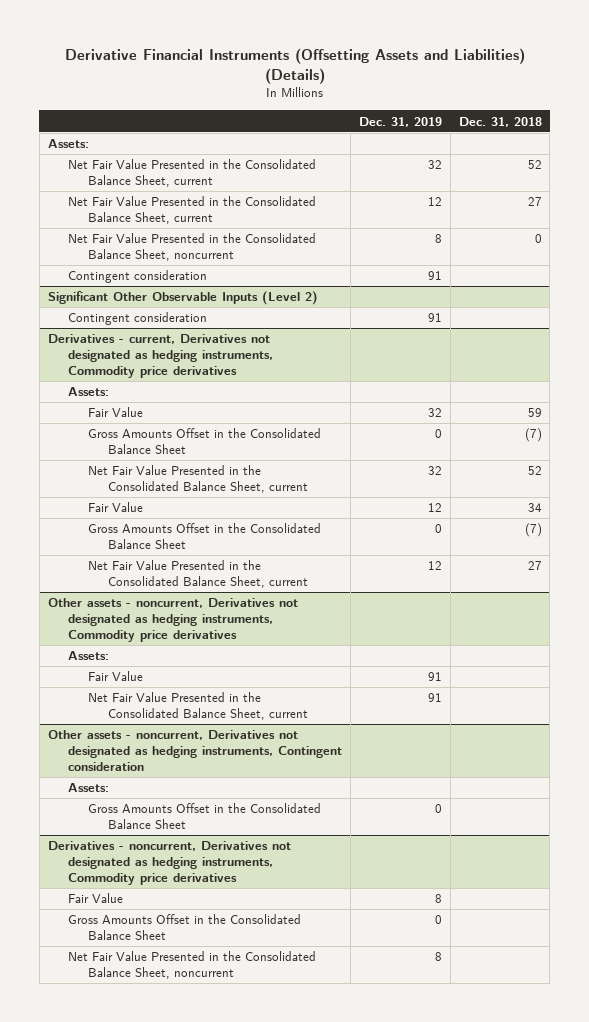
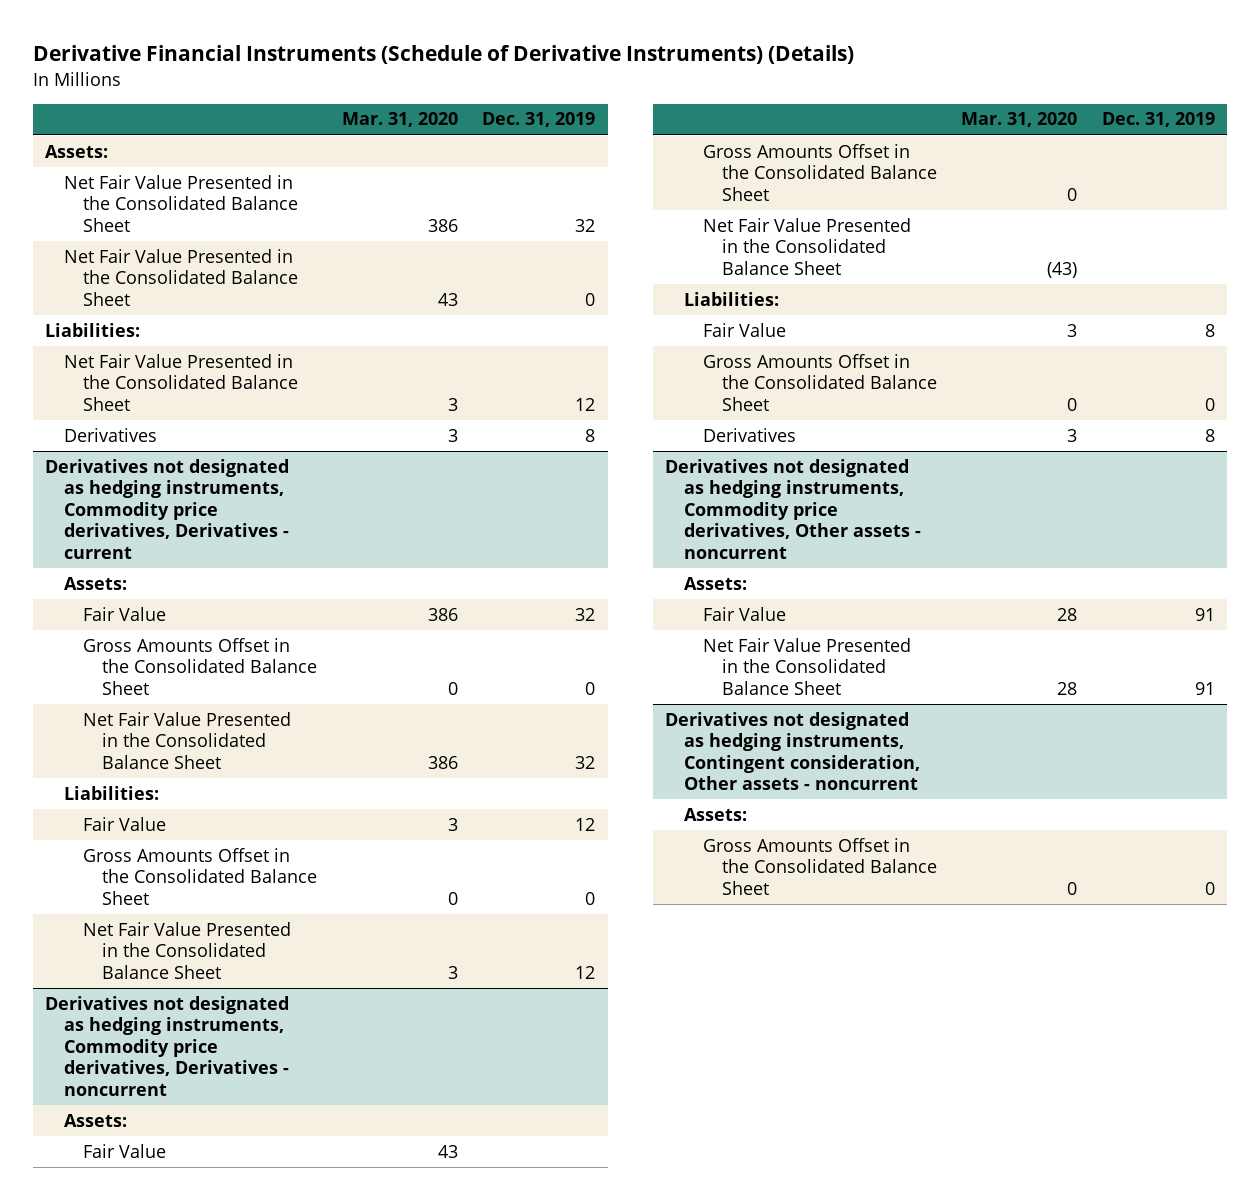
- Derivative Financial Instruments (Offsetting Assets and Liabilities) (Details)
+ Derivative Financial Instruments (Schedule of Derivative Instruments) (Details)
- | Dec. 31, 2019 | Dec. 31, 2018
+ | Mar. 31, 2020 | Dec. 31, 2019
- Net Fair Value Presented in the Consolidated Balance Sheet, current | 32 | 52
- Net Fair Value Presented in the Consolidated Balance Sheet, current | 12 | 27
- Net Fair Value Presented in the Consolidated Balance Sheet, noncurrent | 8 | 0
- Contingent consideration | 91 |
- Significant Other Observable Inputs (Level 2)
- Contingent consideration | 91 |
- Derivatives - current, Derivatives not designated as hedging instruments, Commodity price derivatives
+ Net Fair Value Presented in the Consolidated Balance Sheet | 386 | 32
+ Net Fair Value Presented in the Consolidated Balance Sheet | 43 | 0
+ Liabilities:
+ Net Fair Value Presented in the Consolidated Balance Sheet | 3 | 12
+ Derivatives | 3 | 8
+ Derivatives not designated as hedging instruments, Commodity price derivatives, Derivatives - current
- Net Fair Value Presented in the Consolidated Balance Sheet, current | 32 | 52
+ Net Fair Value Presented in the Consolidated Balance Sheet | 386 | 32
+ Liabilities:
- Net Fair Value Presented in the Consolidated Balance Sheet, current | 12 | 27
- Other assets - noncurrent, Derivatives not designated as hedging instruments, Commodity price derivatives
+ Net Fair Value Presented in the Consolidated Balance Sheet | 3 | 12
+ Derivatives not designated as hedging instruments, Commodity price derivatives, Derivatives - noncurrent
+ Fair Value | 43 |
+ Gross Amounts Offset in the Consolidated Balance Sheet | 0 |
+ Net Fair Value Presented in the Consolidated Balance Sheet | (43) |
+ Liabilities:
+ Fair Value | 3 | 8
+ Gross Amounts Offset in the Consolidated Balance Sheet | 0 | 0
+ Derivatives | 3 | 8
+ Derivatives not designated as hedging instruments, Commodity price derivatives, Other assets - noncurrent
+ Assets:
- Net Fair Value Presented in the Consolidated Balance Sheet, current | 91 |
- Other assets - noncurrent, Derivatives not designated as hedging instruments, Contingent consideration
+ Net Fair Value Presented in the Consolidated Balance Sheet | 28 | 91
+ Derivatives not designated as hedging instruments, Contingent consideration, Other assets - noncurrent
- Derivatives - noncurrent, Derivatives not designated as hedging instruments, Commodity price derivatives
- Fair Value | 8 |
- Gross Amounts Offset in the Consolidated Balance Sheet | 0 |
- Net Fair Value Presented in the Consolidated Balance Sheet, noncurrent | 8 |

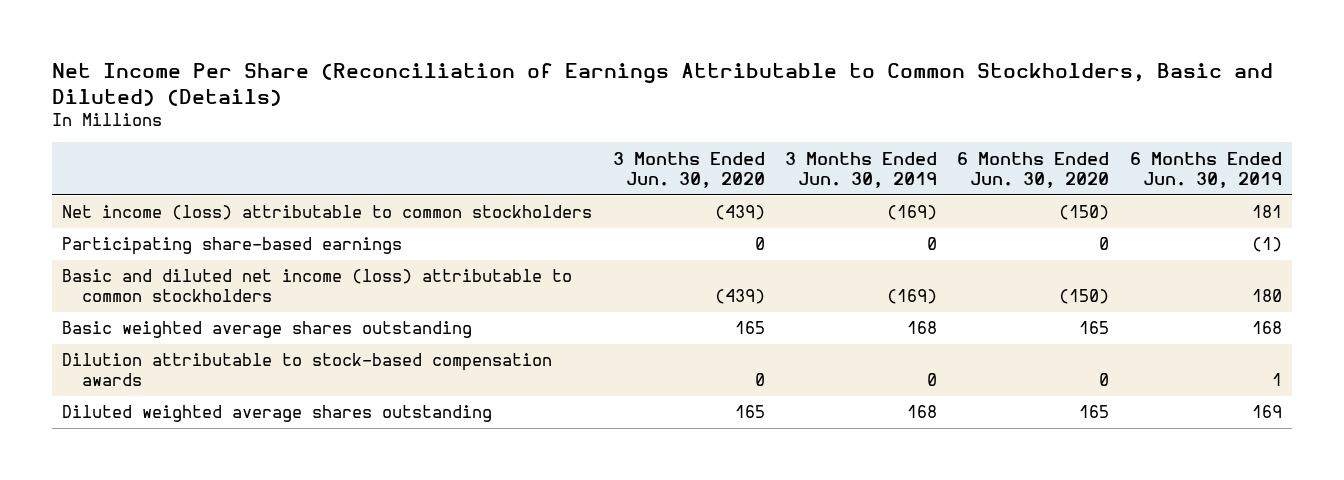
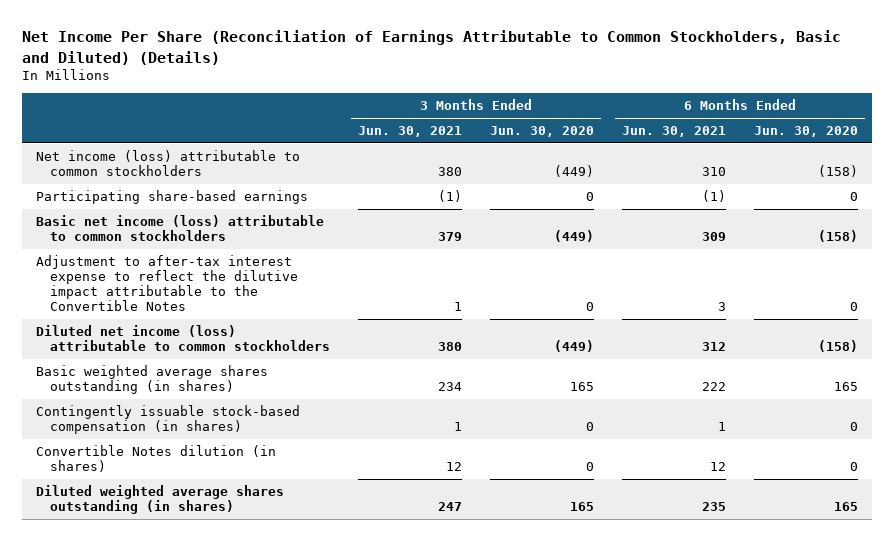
- | 3 Months Ended Jun. 30, 2020 | 3 Months Ended Jun. 30, 2019 | 6 Months Ended Jun. 30, 2020 | 6 Months Ended Jun. 30, 2019
+ | 3 Months Ended Jun. 30, 2021 | 3 Months Ended Jun. 30, 2020 | 6 Months Ended Jun. 30, 2021 | 6 Months Ended Jun. 30, 2020
- Net income (loss) attributable to common stockholders | (439) | (169) | (150) | 181
+ Net income (loss) attributable to common stockholders | 380 | (449) | 310 | (158)
- Basic and diluted net income (loss) attributable to common stockholders | (439) | (169) | (150) | 180
- Basic weighted average shares outstanding | 165 | 168 | 165 | 168
- Dilution attributable to stock-based compensation awards | 0 | 0 | 0 | 1
- Diluted weighted average shares outstanding | 165 | 168 | 165 | 169
+ Basic net income (loss) attributable to common stockholders | 379 | (449) | 309 | (158)
+ Adjustment to after-tax interest expense to reflect the dilutive impact attributable to the Convertible Notes | 1 | 0 | 3 | 0
+ Diluted net income (loss) attributable to common stockholders | 380 | (449) | 312 | (158)
+ Basic weighted average shares outstanding (in shares) | 234 | 165 | 222 | 165
+ Contingently issuable stock-based compensation (in shares) | 1 | 0 | 1 | 0
+ Convertible Notes dilution (in shares) | 12 | 0 | 12 | 0
+ Diluted weighted average shares outstanding (in shares) | 247 | 165 | 235 | 165

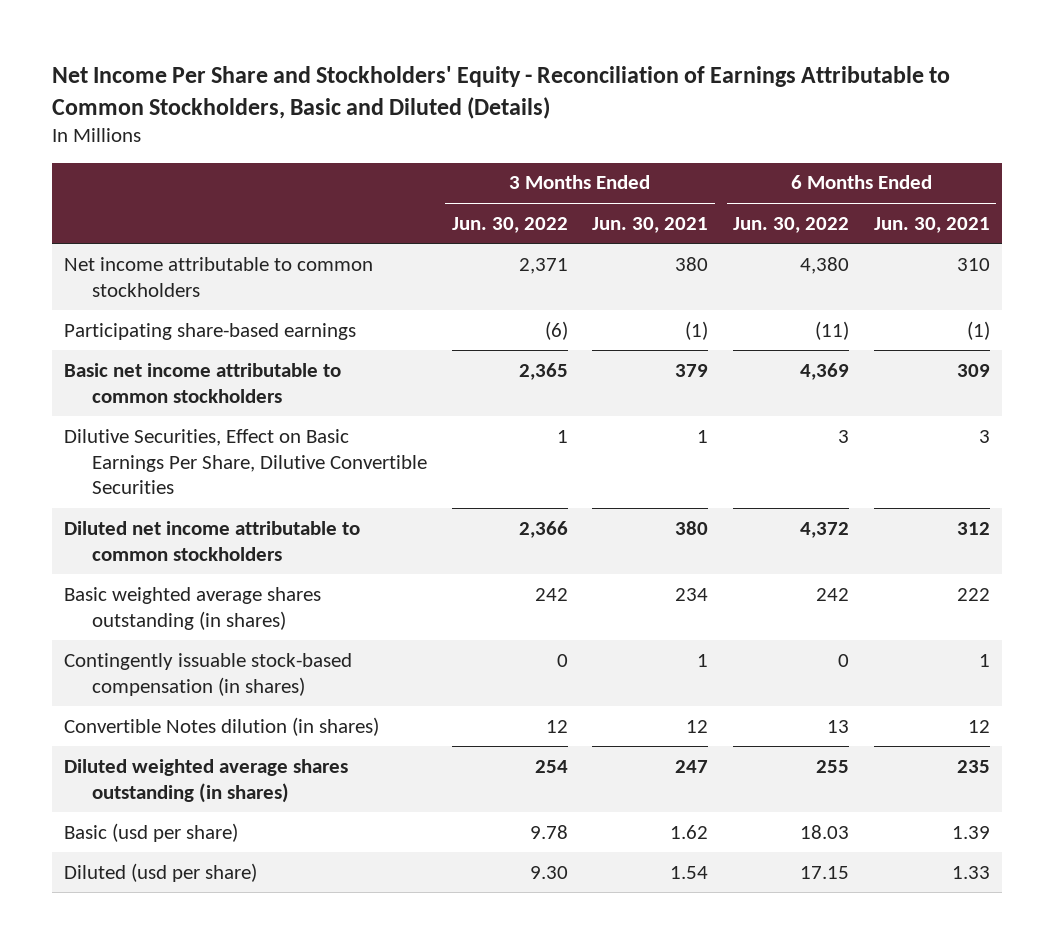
- Net Income Per Share (Reconciliation of Earnings Attributable to Common Stockholders, Basic and Diluted) (Details)
+ Net Income Per Share and Stockholders' Equity - Reconciliation of Earnings Attributable to Common Stockholders, Basic and Diluted (Details)
- | 3 Months Ended Jun. 30, 2021 | 3 Months Ended Jun. 30, 2020 | 6 Months Ended Jun. 30, 2021 | 6 Months Ended Jun. 30, 2020
+ | 3 Months Ended Jun. 30, 2022 | 3 Months Ended Jun. 30, 2021 | 6 Months Ended Jun. 30, 2022 | 6 Months Ended Jun. 30, 2021
- Net income (loss) attributable to common stockholders | 380 | (449) | 310 | (158)
+ Net income attributable to common stockholders | 2,371 | 380 | 4,380 | 310
- Basic net income (loss) attributable to common stockholders | 379 | (449) | 309 | (158)
- Adjustment to after-tax interest expense to reflect the dilutive impact attributable to the Convertible Notes | 1 | 0 | 3 | 0
- Diluted net income (loss) attributable to common stockholders | 380 | (449) | 312 | (158)
+ Basic net income attributable to common stockholders | 2,365 | 379 | 4,369 | 309
+ Dilutive Securities, Effect on Basic Earnings Per Share, Dilutive Convertible Securities | 1 | 1 | 3 | 3
+ Diluted net income attributable to common stockholders | 2,366 | 380 | 4,372 | 312
+ Basic (usd per share) | 9.78 | 1.62 | 18.03 | 1.39
+ Diluted (usd per share) | 9.30 | 1.54 | 17.15 | 1.33

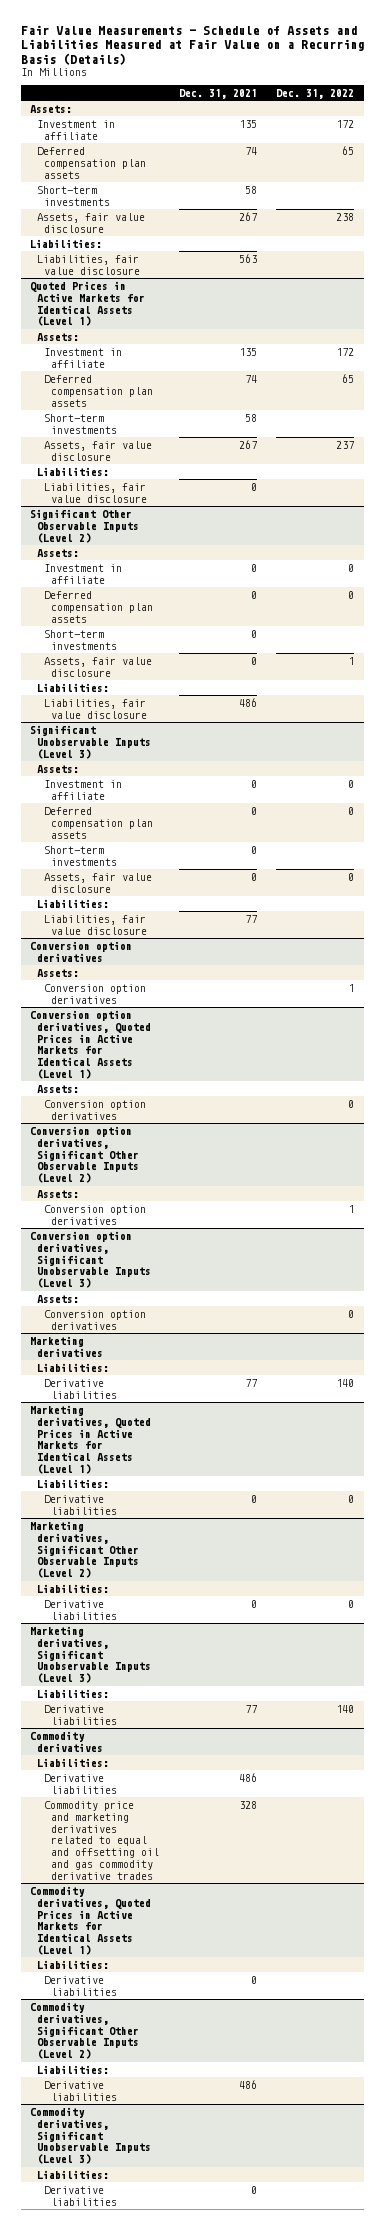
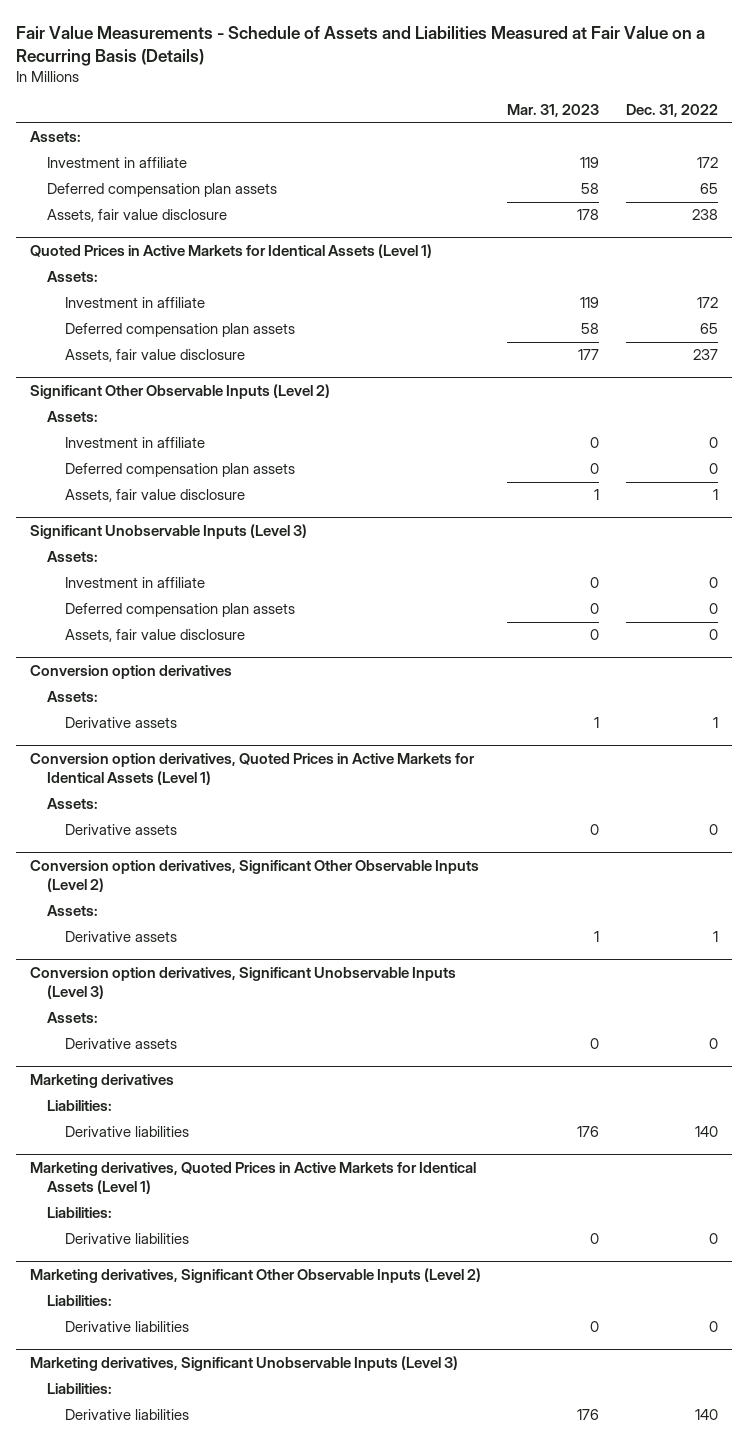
- | Dec. 31, 2021 | Dec. 31, 2022
+ | Mar. 31, 2023 | Dec. 31, 2022
- Short-term investments | 58 |
- Liabilities:
- Liabilities, fair value disclosure | 563 |
@ Quoted Prices in Active Markets for Identical Assets (Level 1)
- Short-term investments | 58 |
- Liabilities:
- Liabilities, fair value disclosure | 0 |
@ Significant Other Observable Inputs (Level 2)
- Short-term investments | 0 |
- Liabilities:
- Liabilities, fair value disclosure | 486 |
@ Significant Unobservable Inputs (Level 3)
- Short-term investments | 0 |
- Liabilities:
- Liabilities, fair value disclosure | 77 |
@ Conversion option derivatives
- Conversion option derivatives | | 1
+ Derivative assets | 1 | 1
@ Conversion option derivatives, Quoted Prices in Active Markets for Identical Assets (Level 1)
- Conversion option derivatives | | 0
+ Derivative assets | 0 | 0
@ Conversion option derivatives, Significant Other Observable Inputs (Level 2)
- Conversion option derivatives | | 1
+ Derivative assets | 1 | 1
@ Conversion option derivatives, Significant Unobservable Inputs (Level 3)
- Conversion option derivatives | | 0
+ Derivative assets | 0 | 0
- Commodity derivatives
- Liabilities:
- Derivative liabilities | 486 |
- Commodity price and marketing derivatives related to equal and offsetting oil and gas commodity derivative trades | 328 |
- Commodity derivatives, Quoted Prices in Active Markets for Identical Assets (Level 1)
- Liabilities:
- Derivative liabilities | 0 |
- Commodity derivatives, Significant Other Observable Inputs (Level 2)
- Liabilities:
- Derivative liabilities | 486 |
- Commodity derivatives, Significant Unobservable Inputs (Level 3)
- Liabilities:
- Derivative liabilities | 0 |

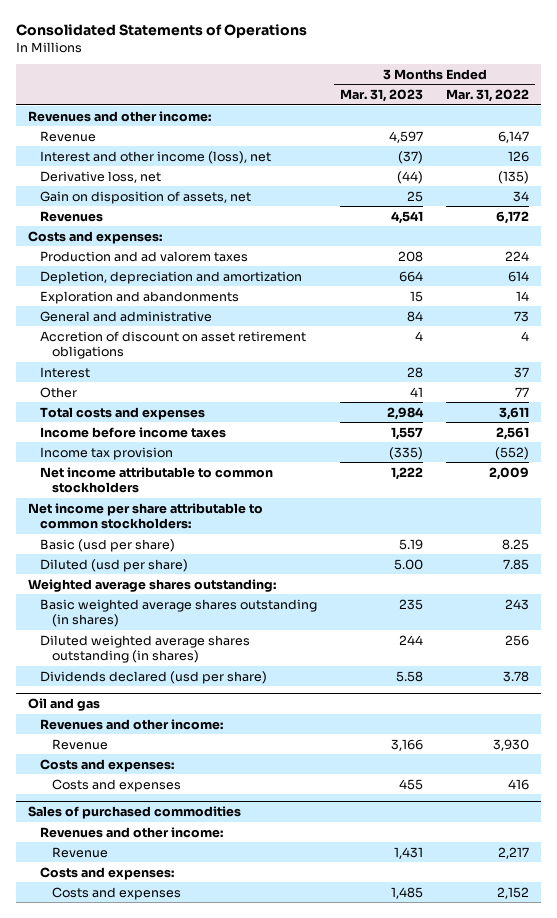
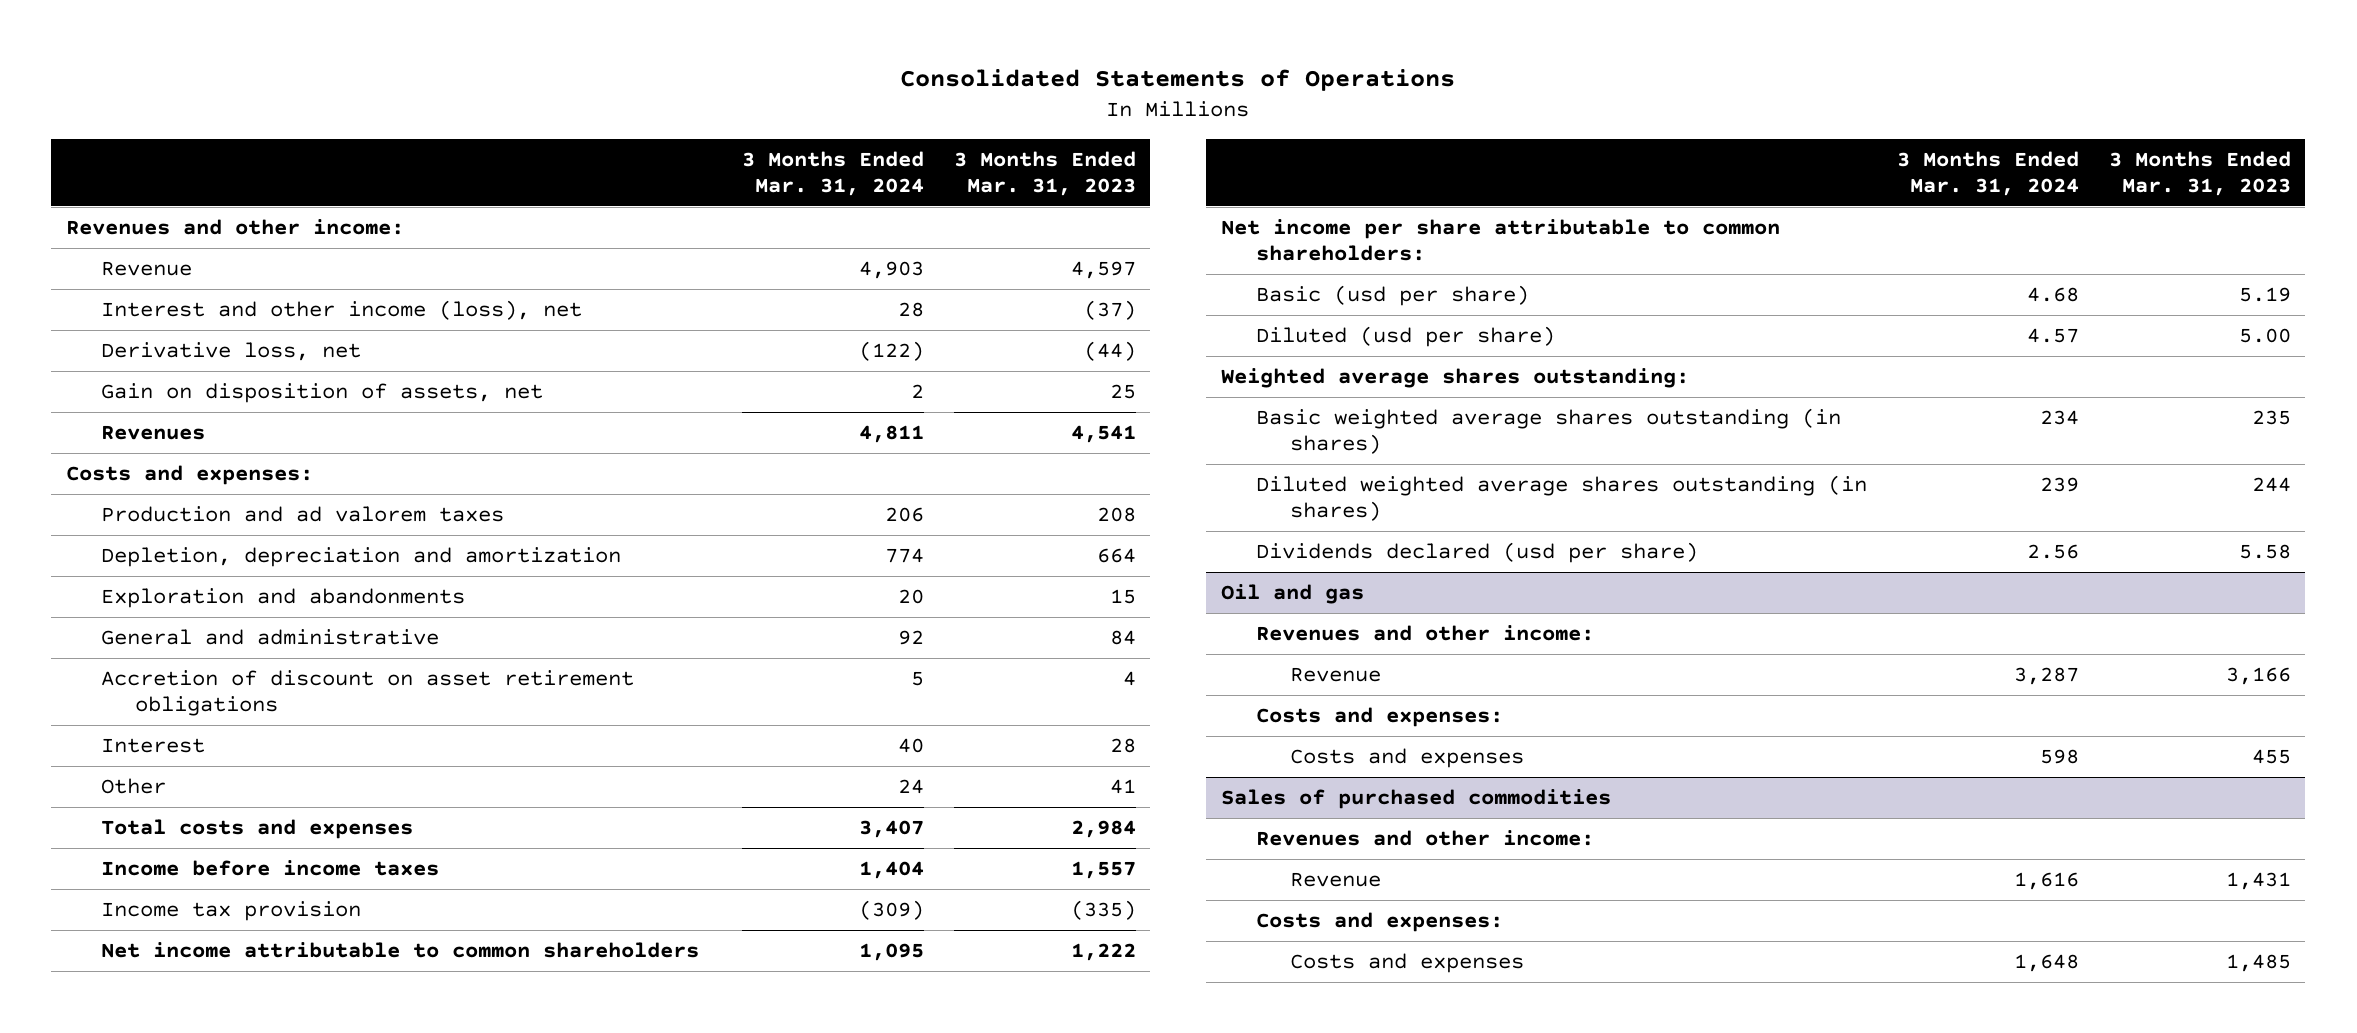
- | 3 Months Ended Mar. 31, 2023 | 3 Months Ended Mar. 31, 2022
+ | 3 Months Ended Mar. 31, 2024 | 3 Months Ended Mar. 31, 2023
- Net income attributable to common stockholders | 1,222 | 2,009
- Net income per share attributable to common stockholders:
+ Net income attributable to common shareholders | 1,095 | 1,222
+ Net income per share attributable to common shareholders:

